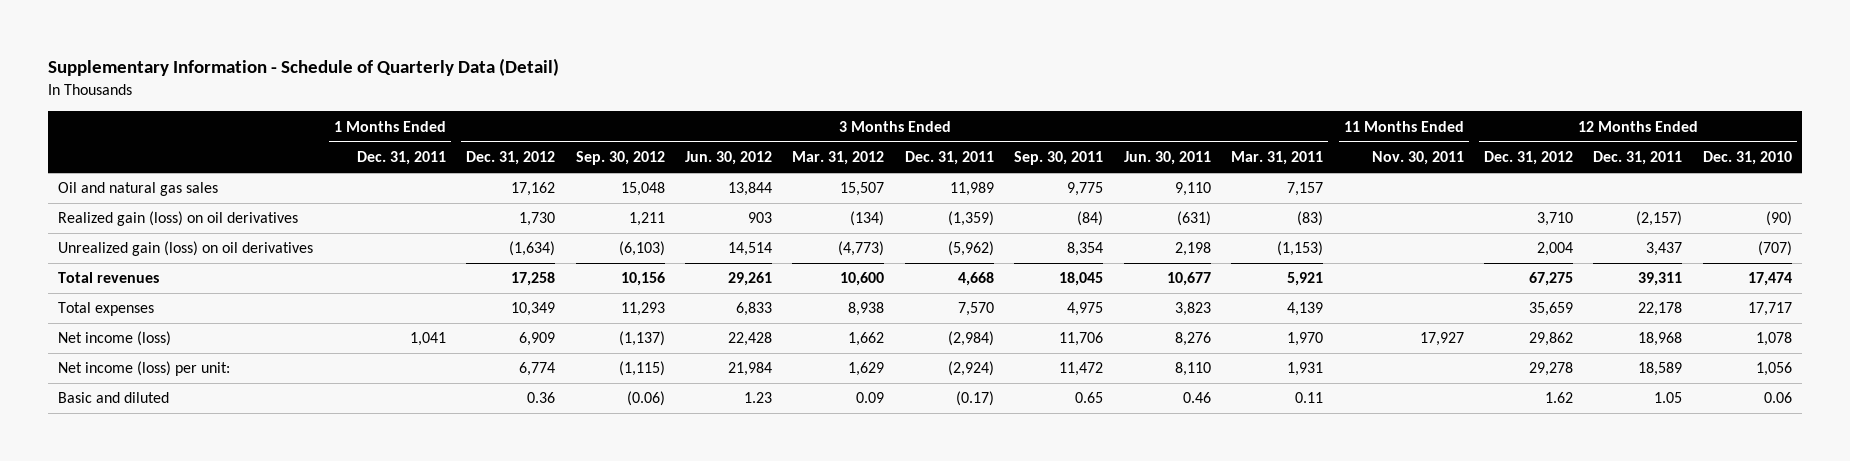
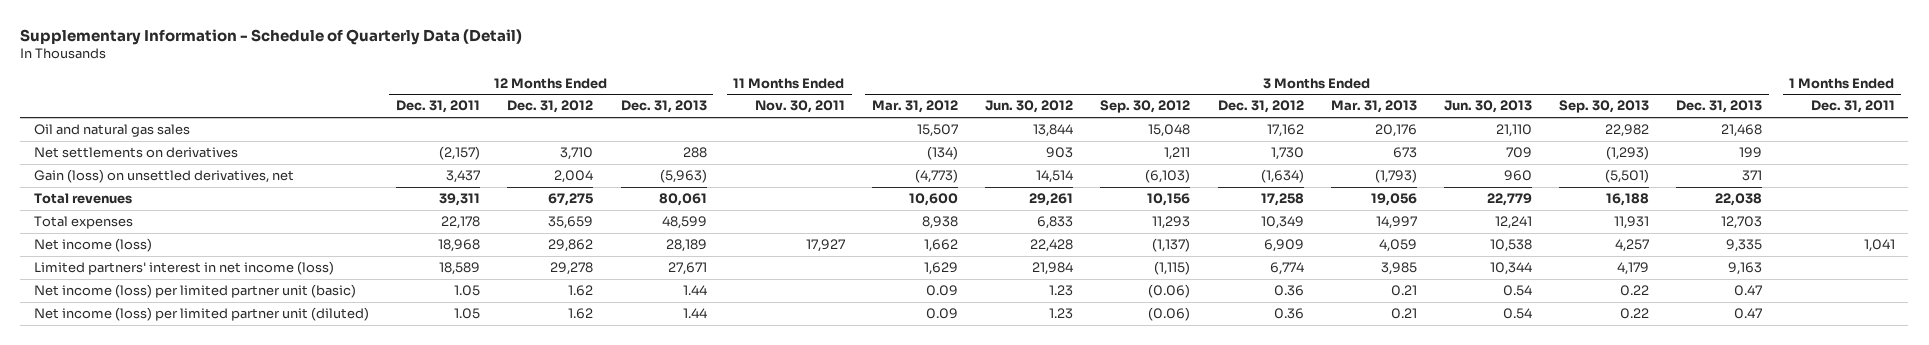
- | 1 Months Ended Dec. 31, 2011 | 3 Months Ended Dec. 31, 2012 | 3 Months Ended Sep. 30, 2012 | 3 Months Ended Jun. 30, 2012 | 3 Months Ended Mar. 31, 2012 | 3 Months Ended Dec. 31, 2011 | 3 Months Ended Sep. 30, 2011 | 3 Months Ended Jun. 30, 2011 | 3 Months Ended Mar. 31, 2011 | 11 Months Ended Nov. 30, 2011 | 12 Months Ended Dec. 31, 2012 | 12 Months Ended Dec. 31, 2011 | 12 Months Ended Dec. 31, 2010
+ | 12 Months Ended Dec. 31, 2011 | 12 Months Ended Dec. 31, 2012 | 12 Months Ended Dec. 31, 2013 | 11 Months Ended Nov. 30, 2011 | 3 Months Ended Mar. 31, 2012 | 3 Months Ended Jun. 30, 2012 | 3 Months Ended Sep. 30, 2012 | 3 Months Ended Dec. 31, 2012 | 3 Months Ended Mar. 31, 2013 | 3 Months Ended Jun. 30, 2013 | 3 Months Ended Sep. 30, 2013 | 3 Months Ended Dec. 31, 2013 | 1 Months Ended Dec. 31, 2011
- Realized gain (loss) on oil derivatives | | 1,730 | 1,211 | 903 | (134) | (1,359) | (84) | (631) | (83) | | 3,710 | (2,157) | (90)
- Unrealized gain (loss) on oil derivatives | | (1,634) | (6,103) | 14,514 | (4,773) | (5,962) | 8,354 | 2,198 | (1,153) | | 2,004 | 3,437 | (707)
+ Net settlements on derivatives | (2,157) | 3,710 | 288 | | (134) | 903 | 1,211 | 1,730 | 673 | 709 | (1,293) | 199 |
+ Gain (loss) on unsettled derivatives, net | 3,437 | 2,004 | (5,963) | | (4,773) | 14,514 | (6,103) | (1,634) | (1,793) | 960 | (5,501) | 371 |
- Net income (loss) per unit: | | 6,774 | (1,115) | 21,984 | 1,629 | (2,924) | 11,472 | 8,110 | 1,931 | | 29,278 | 18,589 | 1,056
- Basic and diluted | | 0.36 | (0.06) | 1.23 | 0.09 | (0.17) | 0.65 | 0.46 | 0.11 | | 1.62 | 1.05 | 0.06
+ Limited partners' interest in net income (loss) | 18,589 | 29,278 | 27,671 | | 1,629 | 21,984 | (1,115) | 6,774 | 3,985 | 10,344 | 4,179 | 9,163 |
+ Net income (loss) per limited partner unit (basic) | 1.05 | 1.62 | 1.44 | | 0.09 | 1.23 | (0.06) | 0.36 | 0.21 | 0.54 | 0.22 | 0.47 |
+ Net income (loss) per limited partner unit (diluted) | 1.05 | 1.62 | 1.44 | | 0.09 | 1.23 | (0.06) | 0.36 | 0.21 | 0.54 | 0.22 | 0.47 |

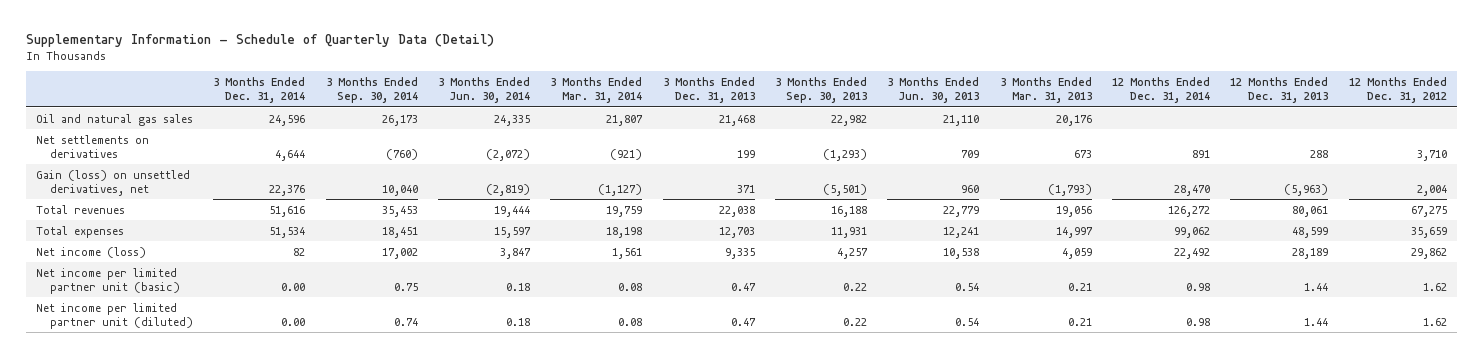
- | 12 Months Ended Dec. 31, 2011 | 12 Months Ended Dec. 31, 2012 | 12 Months Ended Dec. 31, 2013 | 11 Months Ended Nov. 30, 2011 | 3 Months Ended Mar. 31, 2012 | 3 Months Ended Jun. 30, 2012 | 3 Months Ended Sep. 30, 2012 | 3 Months Ended Dec. 31, 2012 | 3 Months Ended Mar. 31, 2013 | 3 Months Ended Jun. 30, 2013 | 3 Months Ended Sep. 30, 2013 | 3 Months Ended Dec. 31, 2013 | 1 Months Ended Dec. 31, 2011
+ | 3 Months Ended Dec. 31, 2014 | 3 Months Ended Sep. 30, 2014 | 3 Months Ended Jun. 30, 2014 | 3 Months Ended Mar. 31, 2014 | 3 Months Ended Dec. 31, 2013 | 3 Months Ended Sep. 30, 2013 | 3 Months Ended Jun. 30, 2013 | 3 Months Ended Mar. 31, 2013 | 12 Months Ended Dec. 31, 2014 | 12 Months Ended Dec. 31, 2013 | 12 Months Ended Dec. 31, 2012
- Limited partners' interest in net income (loss) | 18,589 | 29,278 | 27,671 | | 1,629 | 21,984 | (1,115) | 6,774 | 3,985 | 10,344 | 4,179 | 9,163 |
- Net income (loss) per limited partner unit (basic) | 1.05 | 1.62 | 1.44 | | 0.09 | 1.23 | (0.06) | 0.36 | 0.21 | 0.54 | 0.22 | 0.47 |
- Net income (loss) per limited partner unit (diluted) | 1.05 | 1.62 | 1.44 | | 0.09 | 1.23 | (0.06) | 0.36 | 0.21 | 0.54 | 0.22 | 0.47 |
+ Net income per limited partner unit (basic) | 0.00 | 0.75 | 0.18 | 0.08 | 0.47 | 0.22 | 0.54 | 0.21 | 0.98 | 1.44 | 1.62
+ Net income per limited partner unit (diluted) | 0.00 | 0.74 | 0.18 | 0.08 | 0.47 | 0.22 | 0.54 | 0.21 | 0.98 | 1.44 | 1.62

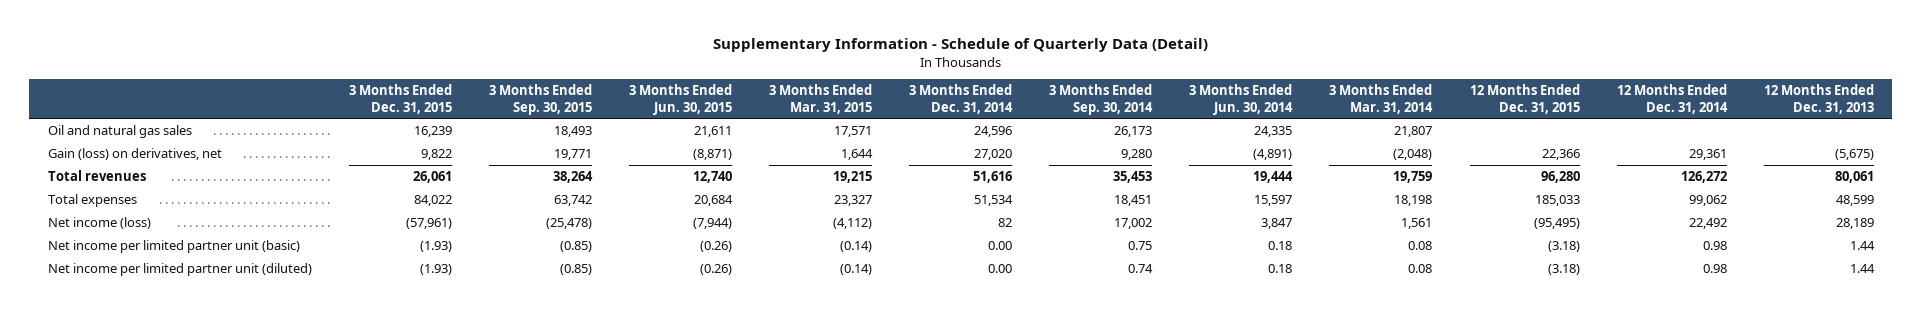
- | 3 Months Ended Dec. 31, 2014 | 3 Months Ended Sep. 30, 2014 | 3 Months Ended Jun. 30, 2014 | 3 Months Ended Mar. 31, 2014 | 3 Months Ended Dec. 31, 2013 | 3 Months Ended Sep. 30, 2013 | 3 Months Ended Jun. 30, 2013 | 3 Months Ended Mar. 31, 2013 | 12 Months Ended Dec. 31, 2014 | 12 Months Ended Dec. 31, 2013 | 12 Months Ended Dec. 31, 2012
+ | 3 Months Ended Dec. 31, 2015 | 3 Months Ended Sep. 30, 2015 | 3 Months Ended Jun. 30, 2015 | 3 Months Ended Mar. 31, 2015 | 3 Months Ended Dec. 31, 2014 | 3 Months Ended Sep. 30, 2014 | 3 Months Ended Jun. 30, 2014 | 3 Months Ended Mar. 31, 2014 | 12 Months Ended Dec. 31, 2015 | 12 Months Ended Dec. 31, 2014 | 12 Months Ended Dec. 31, 2013
- Net settlements on derivatives | 4,644 | (760) | (2,072) | (921) | 199 | (1,293) | 709 | 673 | 891 | 288 | 3,710
- Gain (loss) on unsettled derivatives, net | 22,376 | 10,040 | (2,819) | (1,127) | 371 | (5,501) | 960 | (1,793) | 28,470 | (5,963) | 2,004
+ Gain (loss) on derivatives, net | 9,822 | 19,771 | (8,871) | 1,644 | 27,020 | 9,280 | (4,891) | (2,048) | 22,366 | 29,361 | (5,675)

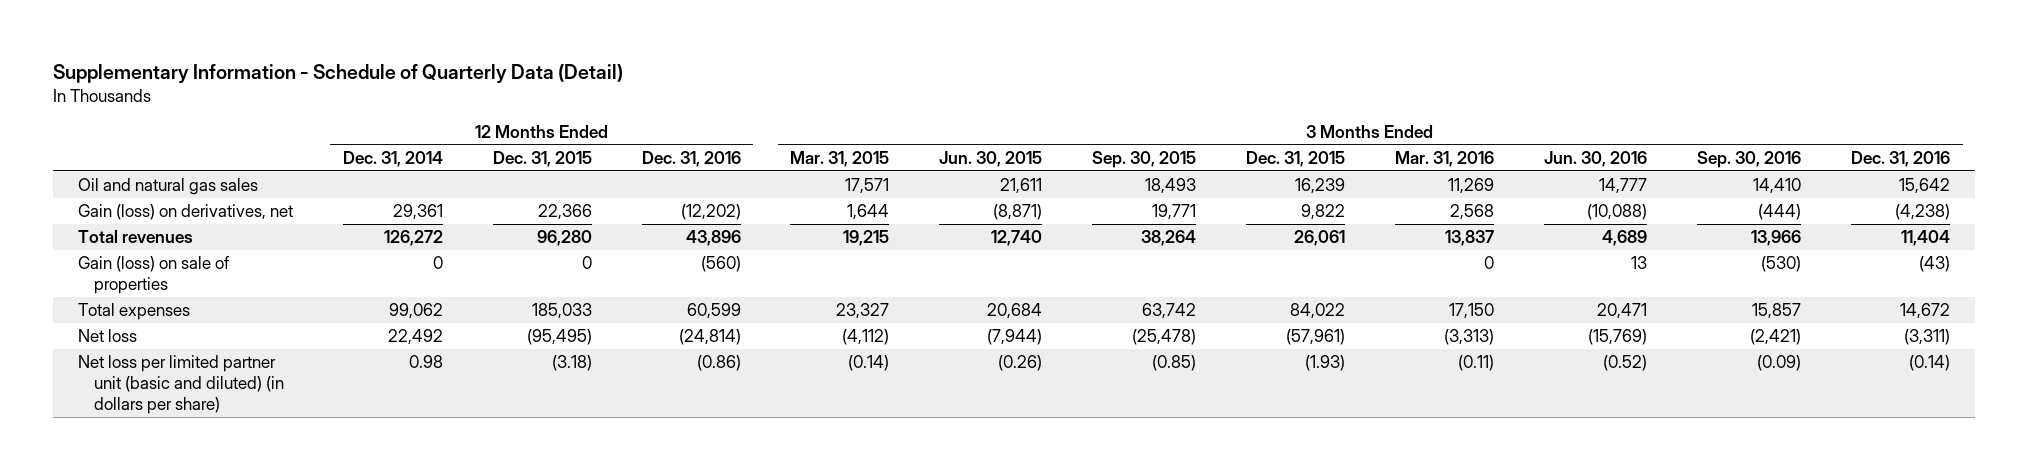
- | 3 Months Ended Dec. 31, 2015 | 3 Months Ended Sep. 30, 2015 | 3 Months Ended Jun. 30, 2015 | 3 Months Ended Mar. 31, 2015 | 3 Months Ended Dec. 31, 2014 | 3 Months Ended Sep. 30, 2014 | 3 Months Ended Jun. 30, 2014 | 3 Months Ended Mar. 31, 2014 | 12 Months Ended Dec. 31, 2015 | 12 Months Ended Dec. 31, 2014 | 12 Months Ended Dec. 31, 2013
+ | 12 Months Ended Dec. 31, 2014 | 12 Months Ended Dec. 31, 2015 | 12 Months Ended Dec. 31, 2016 | 3 Months Ended Mar. 31, 2015 | 3 Months Ended Jun. 30, 2015 | 3 Months Ended Sep. 30, 2015 | 3 Months Ended Dec. 31, 2015 | 3 Months Ended Mar. 31, 2016 | 3 Months Ended Jun. 30, 2016 | 3 Months Ended Sep. 30, 2016 | 3 Months Ended Dec. 31, 2016
+ Gain (loss) on sale of properties | 0 | 0 | (560) | | | | | 0 | 13 | (530) | (43)
- Net income (loss) | (57,961) | (25,478) | (7,944) | (4,112) | 82 | 17,002 | 3,847 | 1,561 | (95,495) | 22,492 | 28,189
- Net income per limited partner unit (basic) | (1.93) | (0.85) | (0.26) | (0.14) | 0.00 | 0.75 | 0.18 | 0.08 | (3.18) | 0.98 | 1.44
- Net income per limited partner unit (diluted) | (1.93) | (0.85) | (0.26) | (0.14) | 0.00 | 0.74 | 0.18 | 0.08 | (3.18) | 0.98 | 1.44
+ Net loss | 22,492 | (95,495) | (24,814) | (4,112) | (7,944) | (25,478) | (57,961) | (3,313) | (15,769) | (2,421) | (3,311)
+ Net loss per limited partner unit (basic and diluted) (in dollars per share) | 0.98 | (3.18) | (0.86) | (0.14) | (0.26) | (0.85) | (1.93) | (0.11) | (0.52) | (0.09) | (0.14)

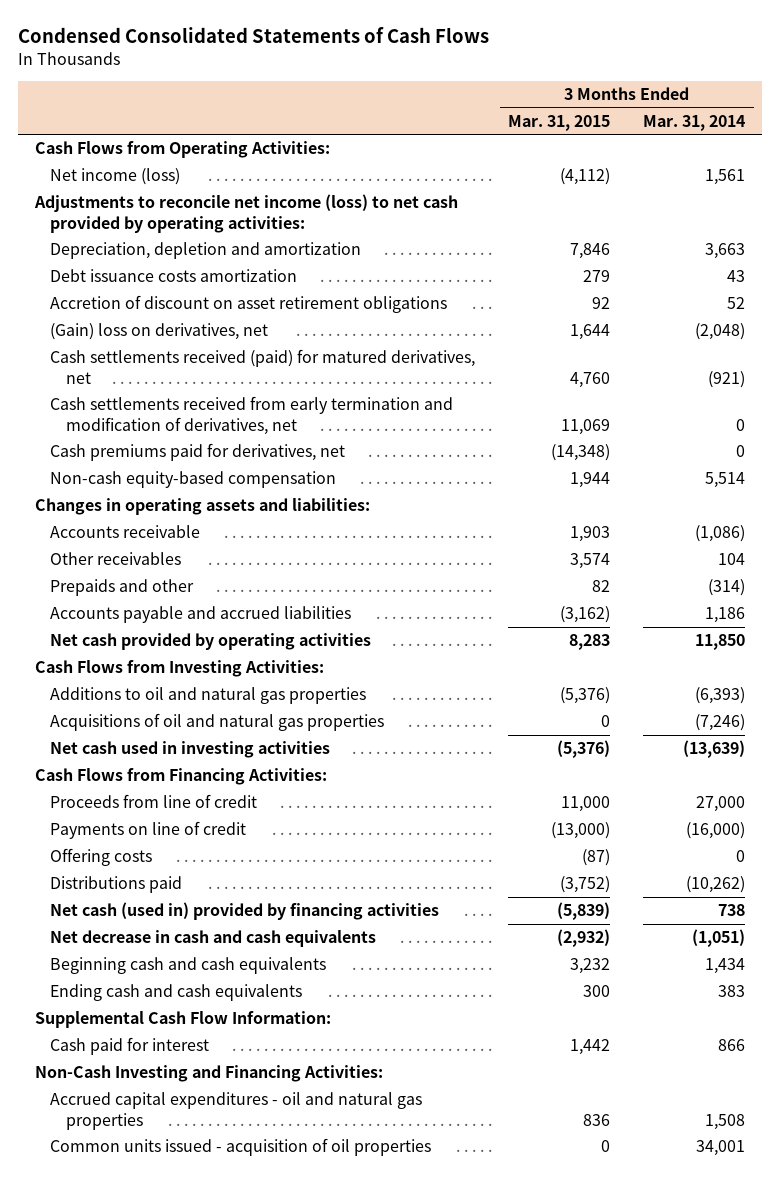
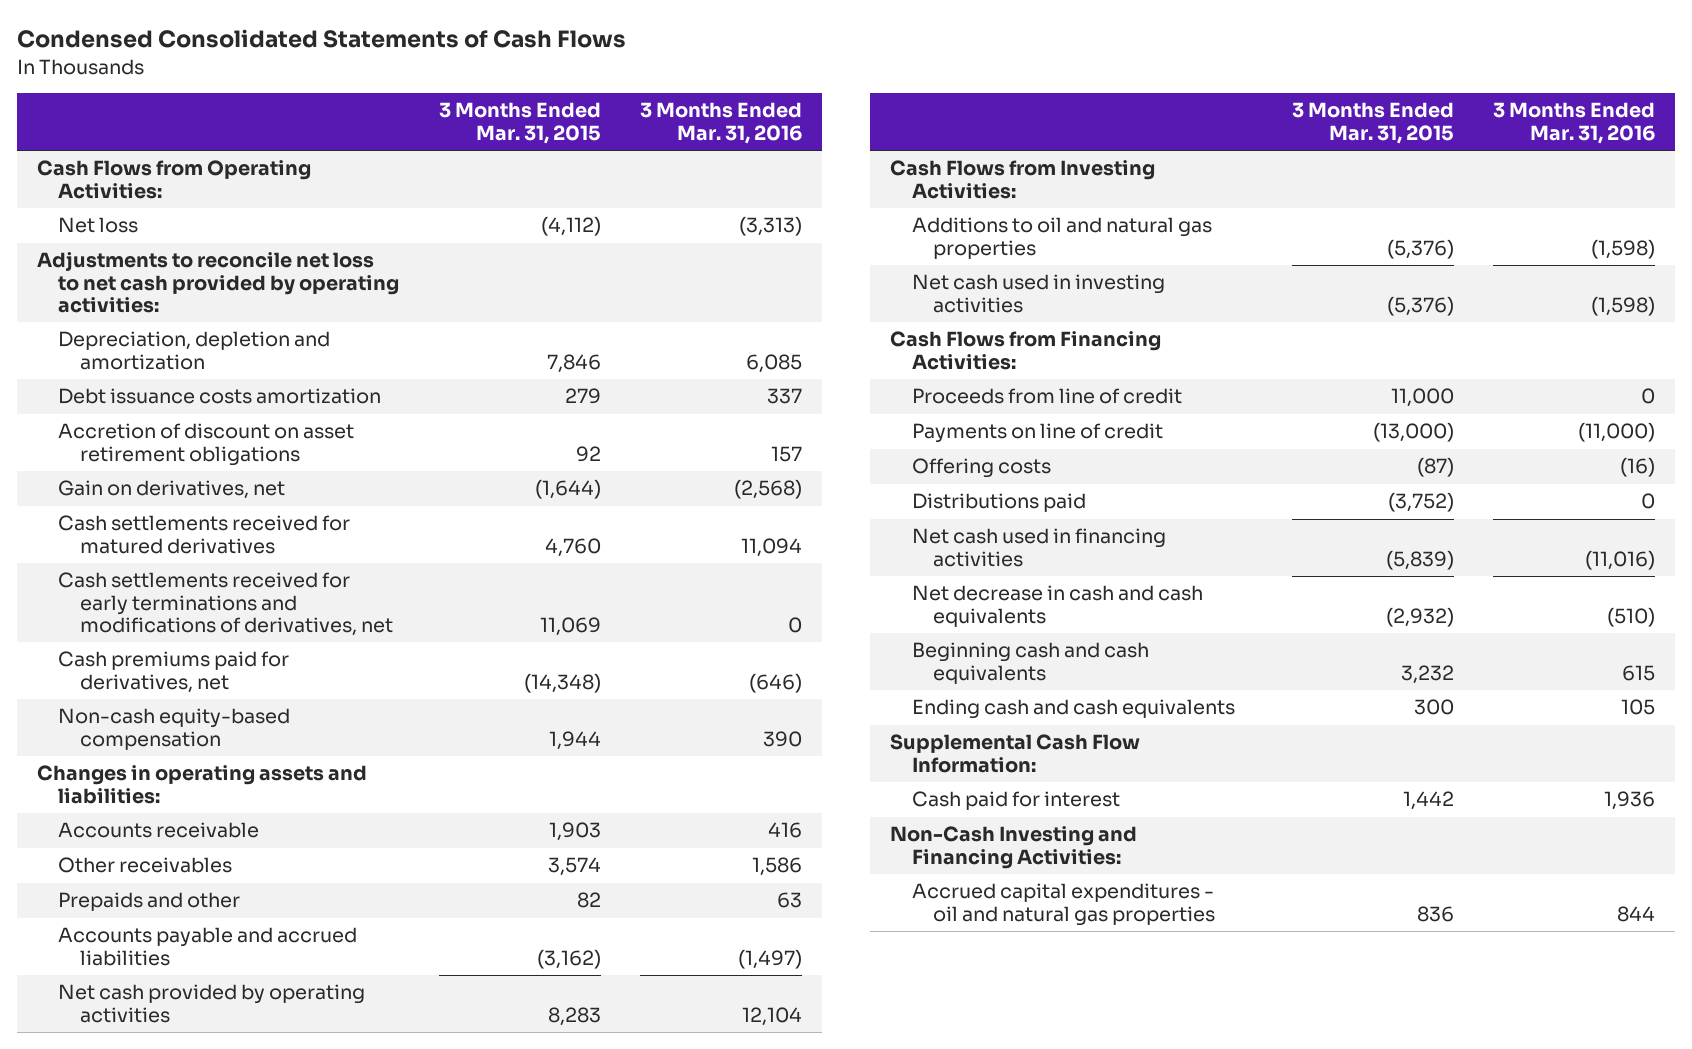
- | 3 Months Ended Mar. 31, 2015 | 3 Months Ended Mar. 31, 2014
+ | 3 Months Ended Mar. 31, 2015 | 3 Months Ended Mar. 31, 2016
- Net income (loss) | (4,112) | 1,561
- Adjustments to reconcile net income (loss) to net cash provided by operating activities:
+ Net loss | (4,112) | (3,313)
+ Adjustments to reconcile net loss to net cash provided by operating activities:
- (Gain) loss on derivatives, net | 1,644 | (2,048)
- Cash settlements received (paid) for matured derivatives, net | 4,760 | (921)
- Cash settlements received from early termination and modification of derivatives, net | 11,069 | 0
+ Gain on derivatives, net | (1,644) | (2,568)
+ Cash settlements received for matured derivatives | 4,760 | 11,094
+ Cash settlements received for early terminations and modifications of derivatives, net | 11,069 | 0
- Acquisitions of oil and natural gas properties | 0 | (7,246)
- Net cash (used in) provided by financing activities | (5,839) | 738
+ Net cash used in financing activities | (5,839) | (11,016)
- Common units issued - acquisition of oil properties | 0 | 34,001

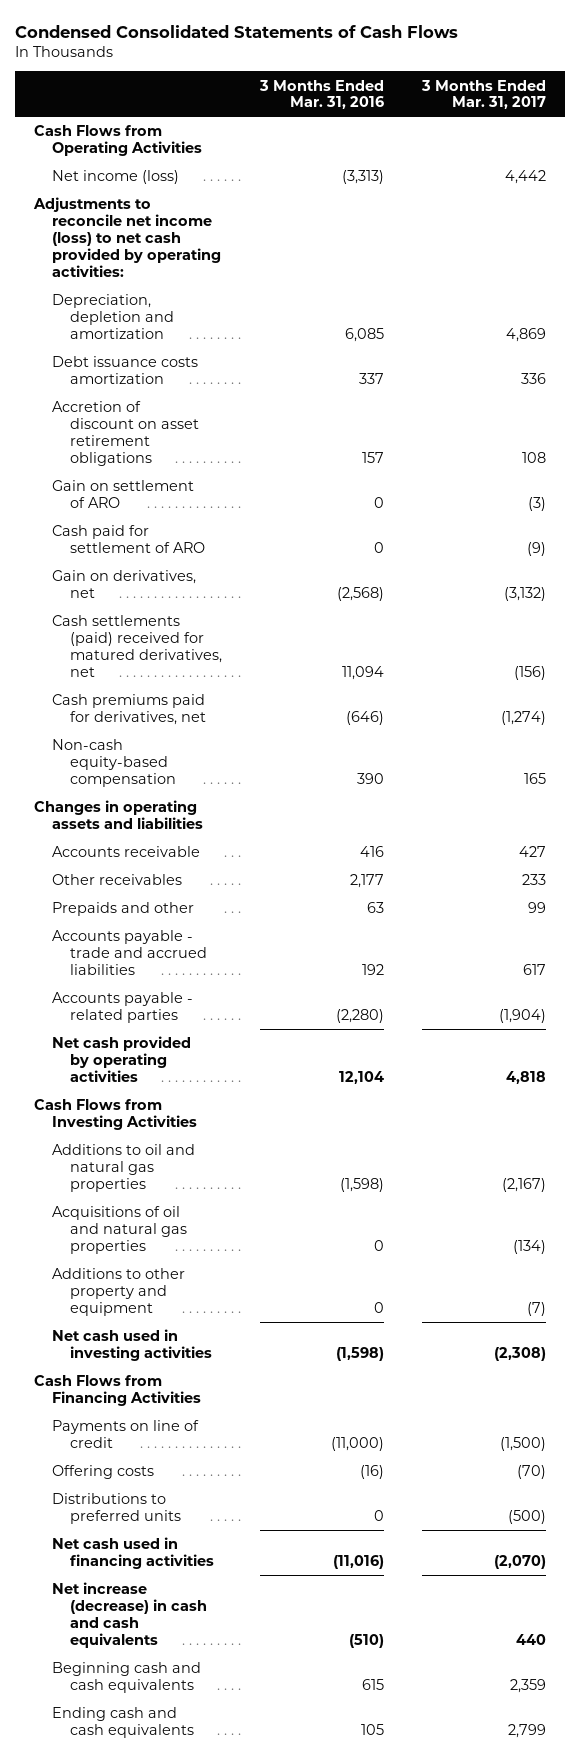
- | 3 Months Ended Mar. 31, 2015 | 3 Months Ended Mar. 31, 2016
+ | 3 Months Ended Mar. 31, 2016 | 3 Months Ended Mar. 31, 2017
- Cash Flows from Operating Activities:
- Net loss | (4,112) | (3,313)
- Adjustments to reconcile net loss to net cash provided by operating activities:
+ Cash Flows from Operating Activities
+ Net income (loss) | (3,313) | 4,442
+ Adjustments to reconcile net income (loss) to net cash provided by operating activities:
+ Gain on settlement of ARO | 0 | (3)
+ Cash paid for settlement of ARO | 0 | (9)
- Cash settlements received for matured derivatives | 4,760 | 11,094
- Cash settlements received for early terminations and modifications of derivatives, net | 11,069 | 0
+ Cash settlements (paid) received for matured derivatives, net | 11,094 | (156)
- Changes in operating assets and liabilities:
+ Changes in operating assets and liabilities
- Other receivables | 3,574 | 1,586
+ Other receivables | 2,177 | 233
- Accounts payable and accrued liabilities | (3,162) | (1,497)
+ Accounts payable - trade and accrued liabilities | 192 | 617
+ Accounts payable - related parties | (2,280) | (1,904)
- Cash Flows from Investing Activities:
+ Cash Flows from Investing Activities
+ Acquisitions of oil and natural gas properties | 0 | (134)
+ Additions to other property and equipment | 0 | (7)
- Cash Flows from Financing Activities:
- Proceeds from line of credit | 11,000 | 0
+ Cash Flows from Financing Activities
- Distributions paid | (3,752) | 0
+ Distributions to preferred units | 0 | (500)
- Net decrease in cash and cash equivalents | (2,932) | (510)
+ Net increase (decrease) in cash and cash equivalents | (510) | 440
- Supplemental Cash Flow Information:
- Cash paid for interest | 1,442 | 1,936
- Non-Cash Investing and Financing Activities:
- Accrued capital expenditures - oil and natural gas properties | 836 | 844

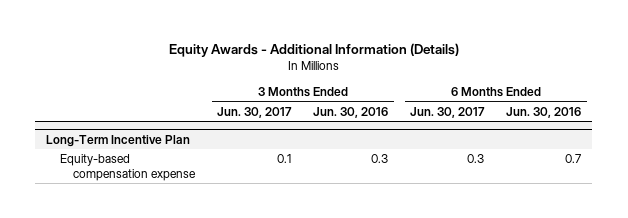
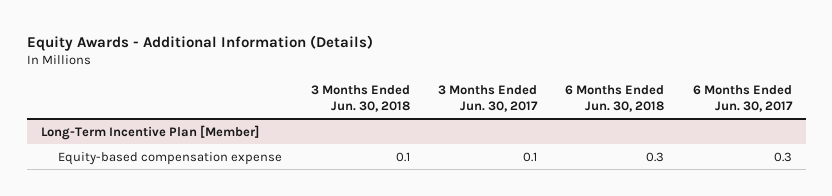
- | 3 Months Ended Jun. 30, 2017 | 3 Months Ended Jun. 30, 2016 | 6 Months Ended Jun. 30, 2017 | 6 Months Ended Jun. 30, 2016
+ | 3 Months Ended Jun. 30, 2018 | 3 Months Ended Jun. 30, 2017 | 6 Months Ended Jun. 30, 2018 | 6 Months Ended Jun. 30, 2017
- Long-Term Incentive Plan
+ Long-Term Incentive Plan [Member]

